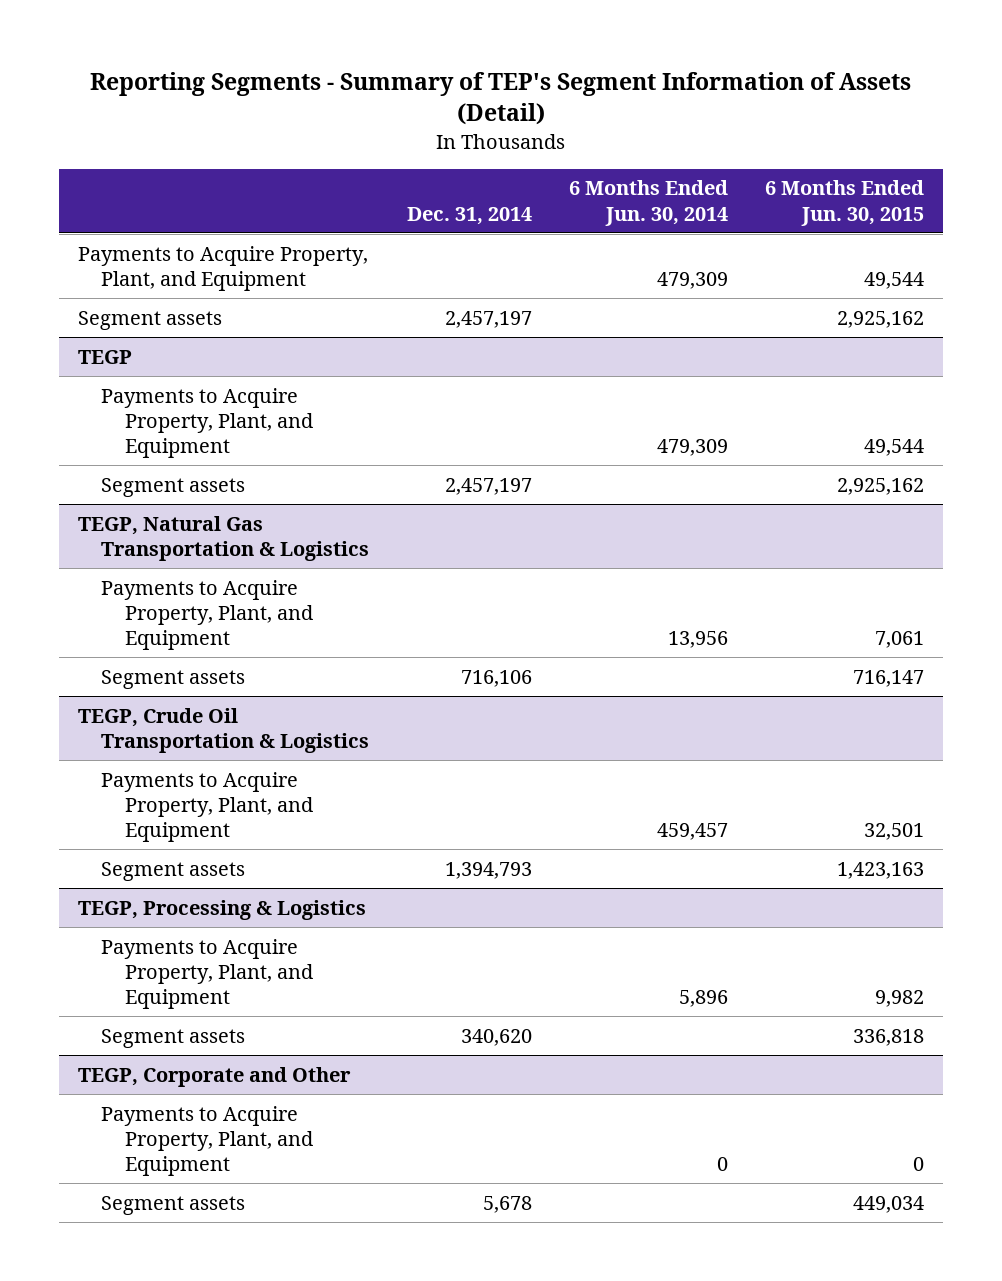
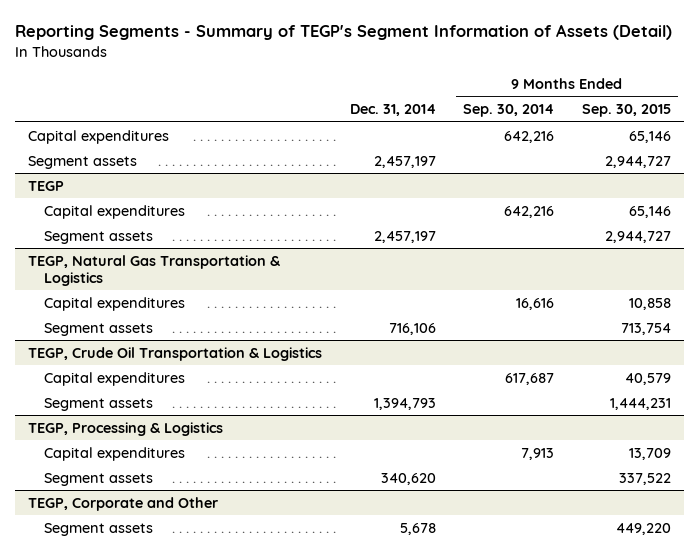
- Reporting Segments - Summary of TEP's Segment Information of Assets (Detail)
+ Reporting Segments - Summary of TEGP's Segment Information of Assets (Detail)
- | Dec. 31, 2014 | 6 Months Ended Jun. 30, 2014 | 6 Months Ended Jun. 30, 2015
+ | Dec. 31, 2014 | 9 Months Ended Sep. 30, 2014 | 9 Months Ended Sep. 30, 2015
- Payments to Acquire Property, Plant, and Equipment | | 479,309 | 49,544
+ Capital expenditures | | 642,216 | 65,146
@ TEGP
- Payments to Acquire Property, Plant, and Equipment | | 479,309 | 49,544
+ Capital expenditures | | 642,216 | 65,146
@ TEGP, Natural Gas Transportation & Logistics
- Payments to Acquire Property, Plant, and Equipment | | 13,956 | 7,061
+ Capital expenditures | | 16,616 | 10,858
@ TEGP, Crude Oil Transportation & Logistics
- Payments to Acquire Property, Plant, and Equipment | | 459,457 | 32,501
+ Capital expenditures | | 617,687 | 40,579
@ TEGP, Processing & Logistics
- Payments to Acquire Property, Plant, and Equipment | | 5,896 | 9,982
+ Capital expenditures | | 7,913 | 13,709
@ TEGP, Corporate and Other
- Payments to Acquire Property, Plant, and Equipment | | 0 | 0

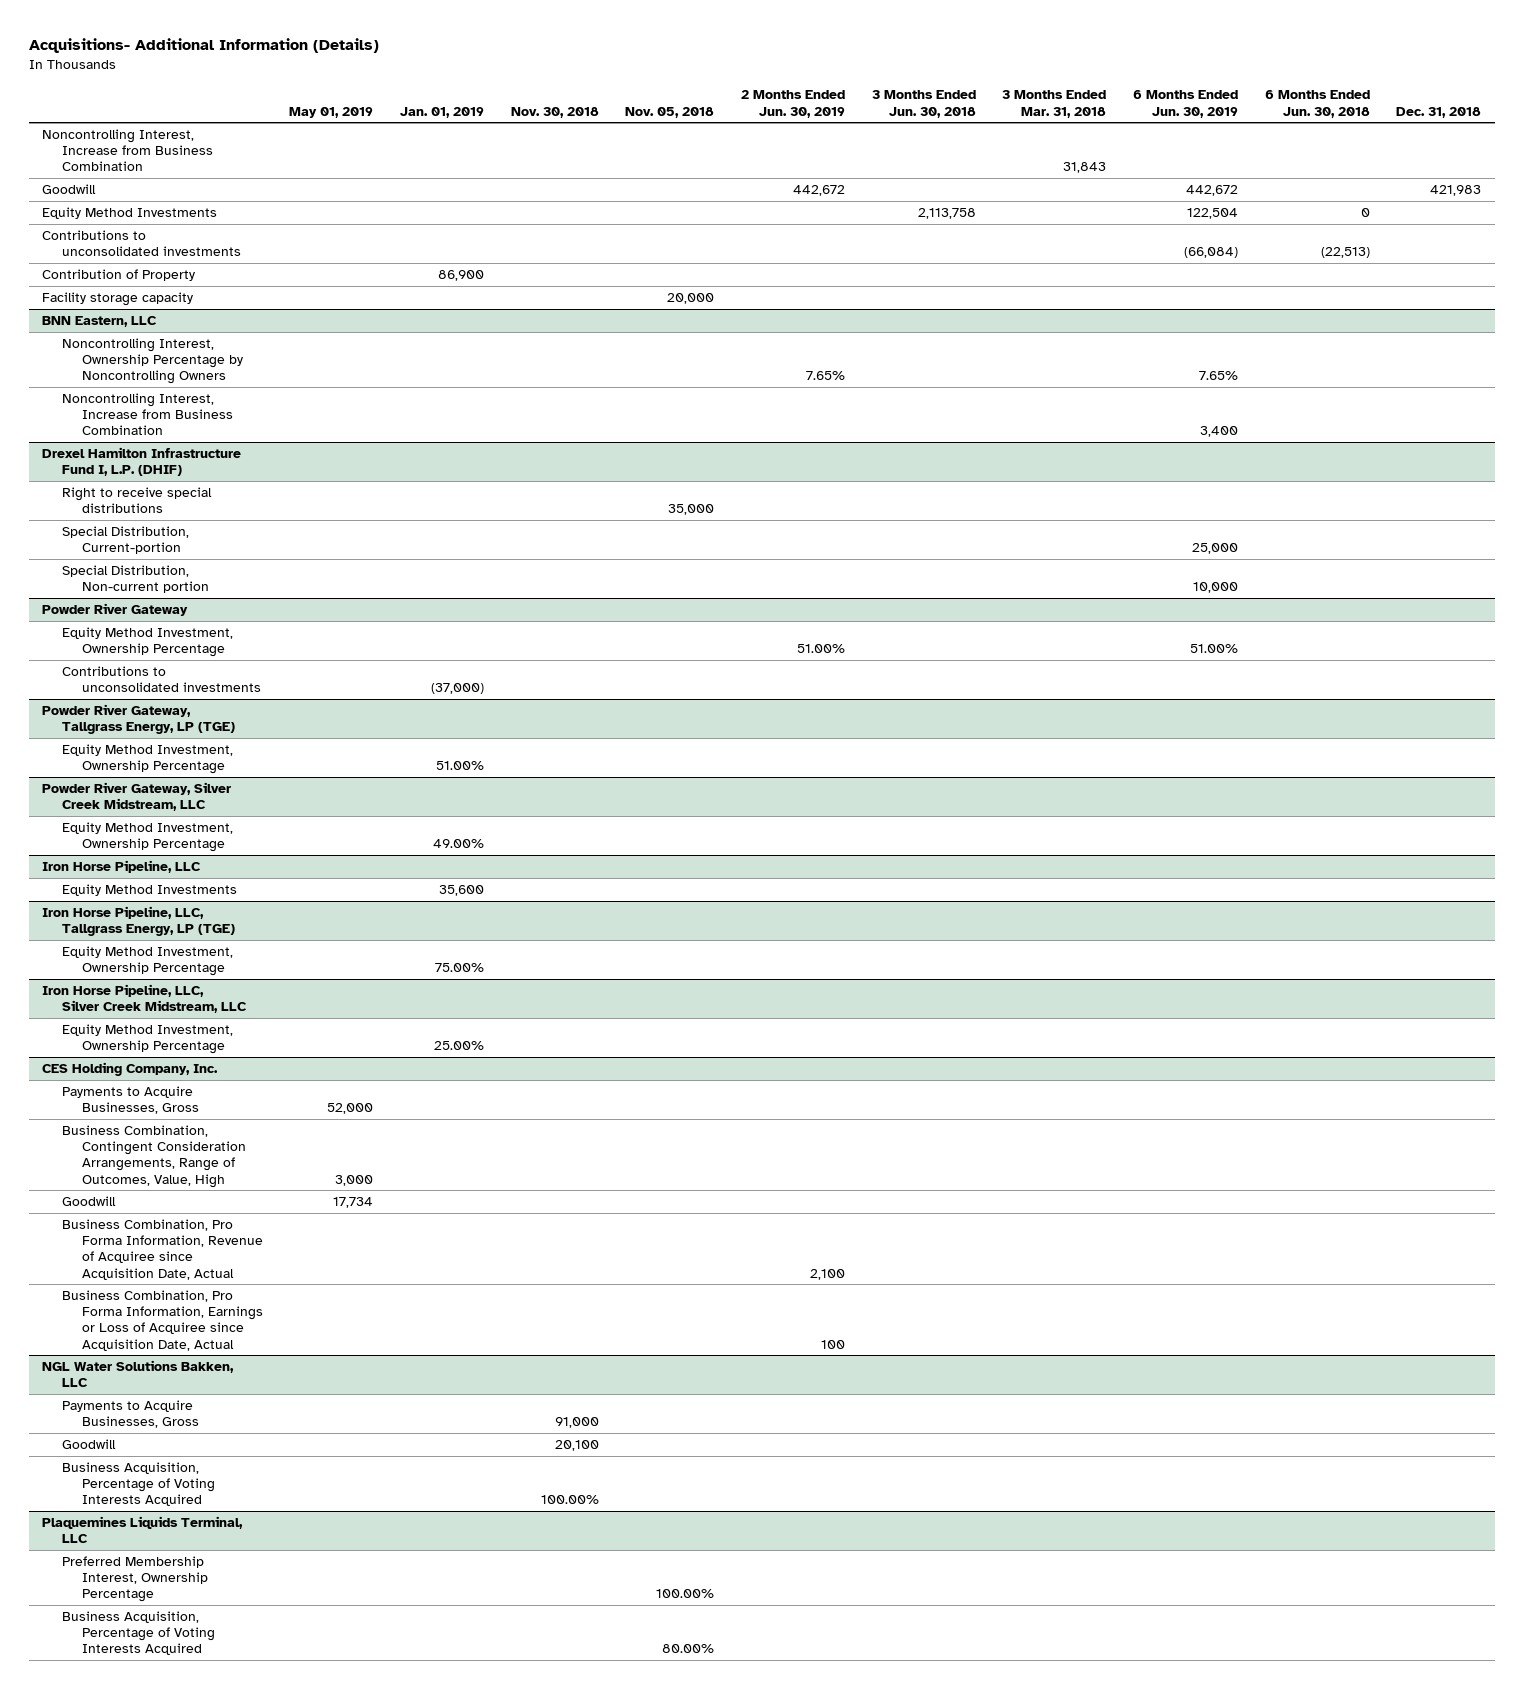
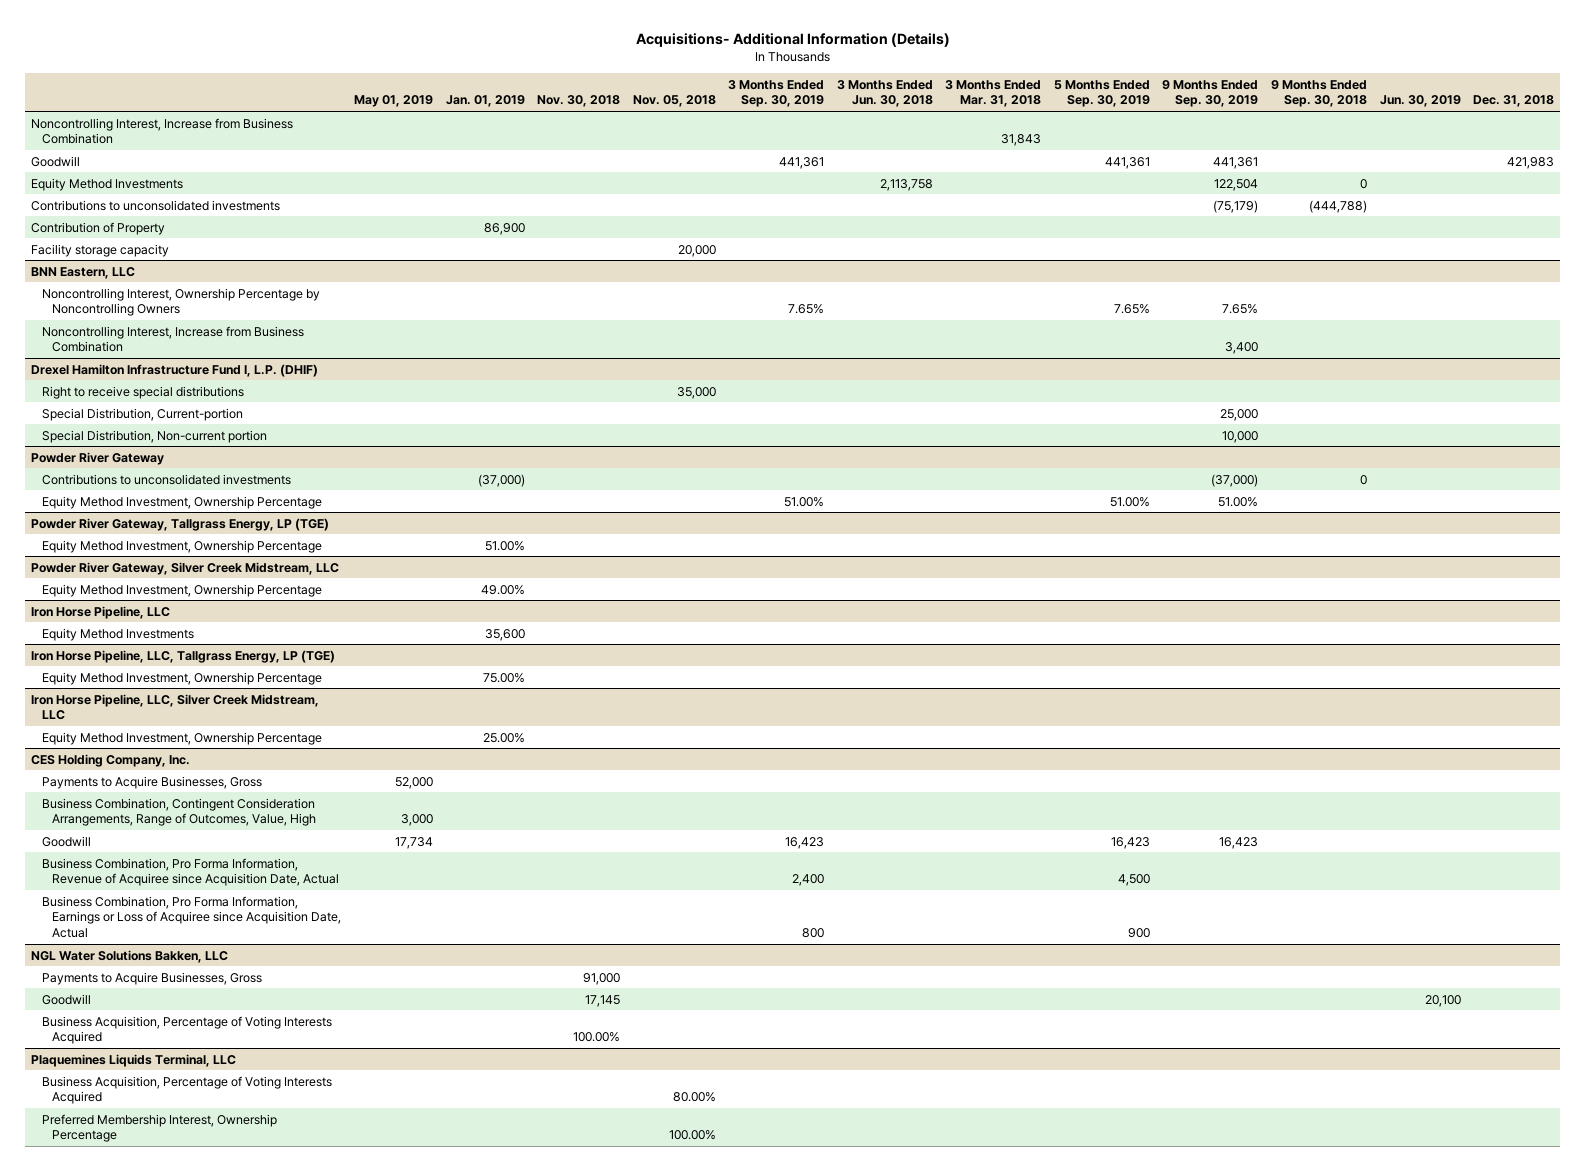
- | May 01, 2019 | Jan. 01, 2019 | Nov. 30, 2018 | Nov. 05, 2018 | 2 Months Ended Jun. 30, 2019 | 3 Months Ended Jun. 30, 2018 | 3 Months Ended Mar. 31, 2018 | 6 Months Ended Jun. 30, 2019 | 6 Months Ended Jun. 30, 2018 | Dec. 31, 2018
+ | May 01, 2019 | Jan. 01, 2019 | Nov. 30, 2018 | Nov. 05, 2018 | 3 Months Ended Sep. 30, 2019 | 3 Months Ended Jun. 30, 2018 | 3 Months Ended Mar. 31, 2018 | 5 Months Ended Sep. 30, 2019 | 9 Months Ended Sep. 30, 2019 | 9 Months Ended Sep. 30, 2018 | Jun. 30, 2019 | Dec. 31, 2018
@ Powder River Gateway
moved down: Equity Method Investment, Ownership Percentage | | | | | 51.00% | | | 51.00% | 51.00% | | |
@ NGL Water Solutions Bakken, LLC
- Goodwill | | | 20,100 | | | | | | |
+ Goodwill | | | 17,145 | | | | | | | | 20,100 |
@ Plaquemines Liquids Terminal, LLC
moved down: Preferred Membership Interest, Ownership Percentage | | | | 100.00% | | | | | | | |

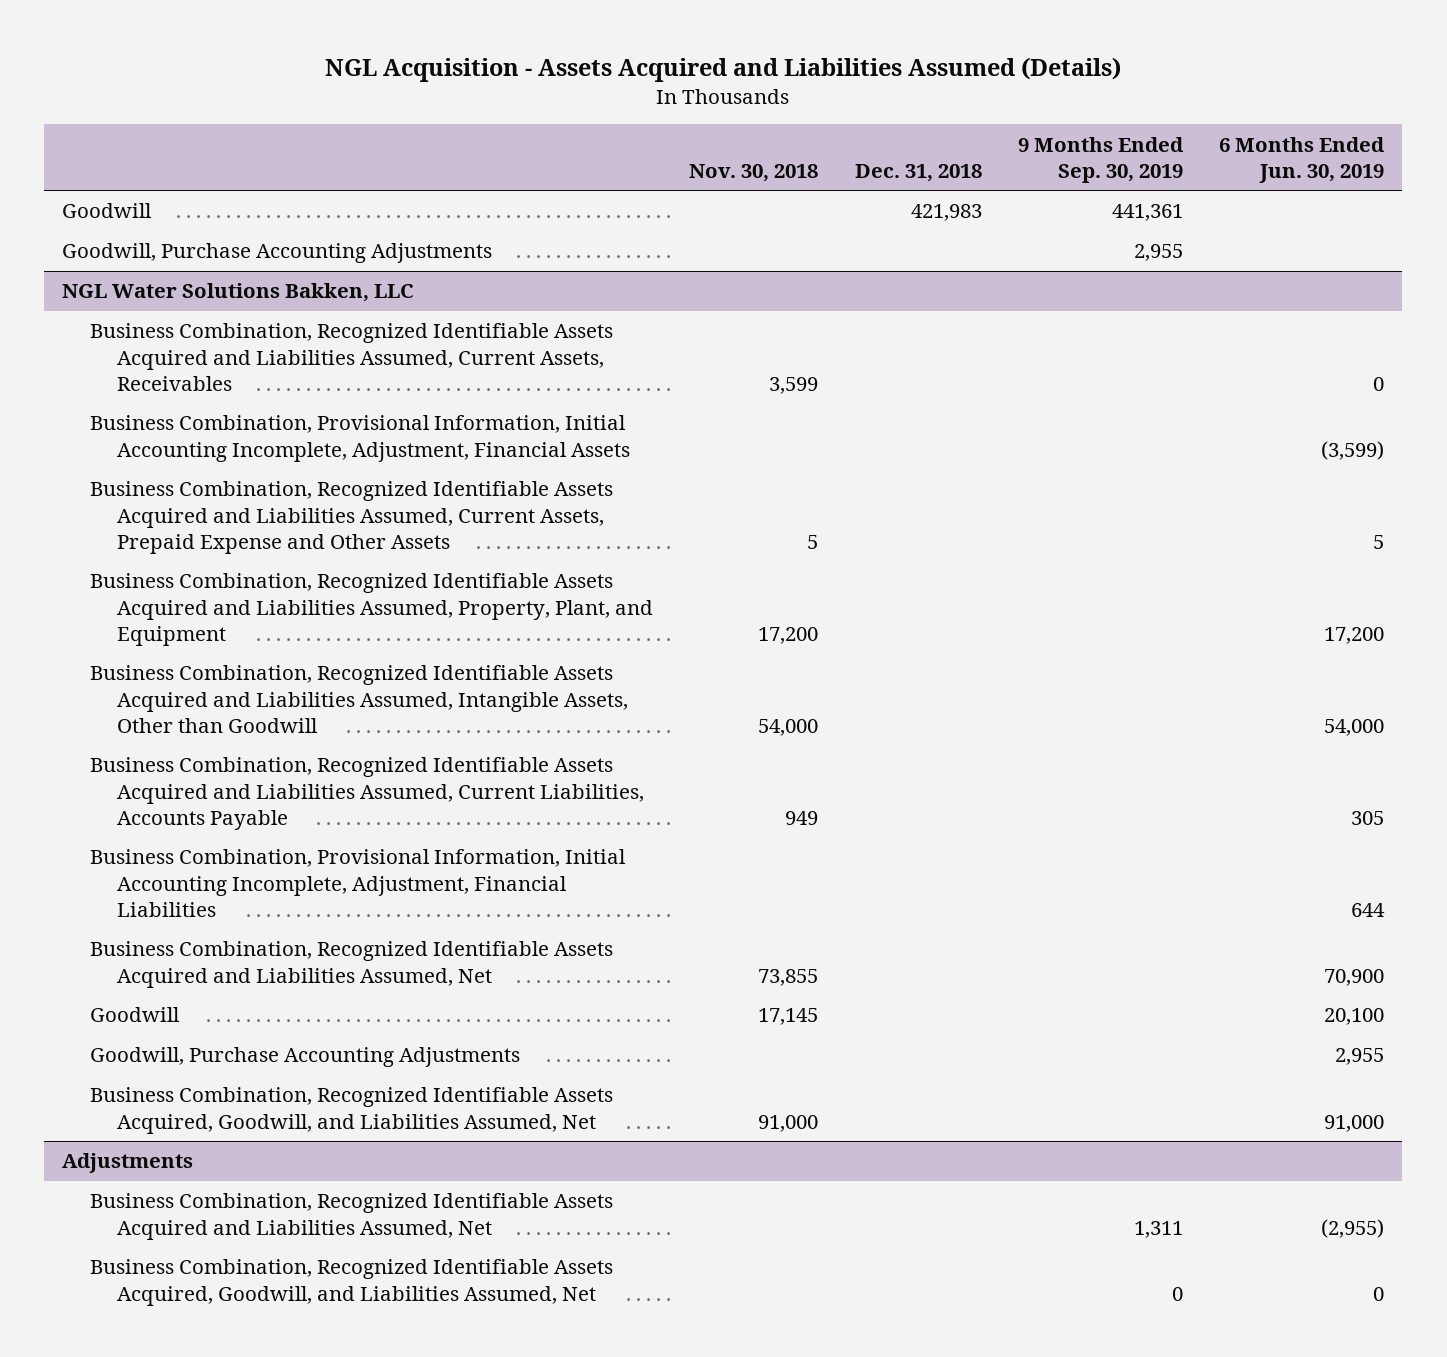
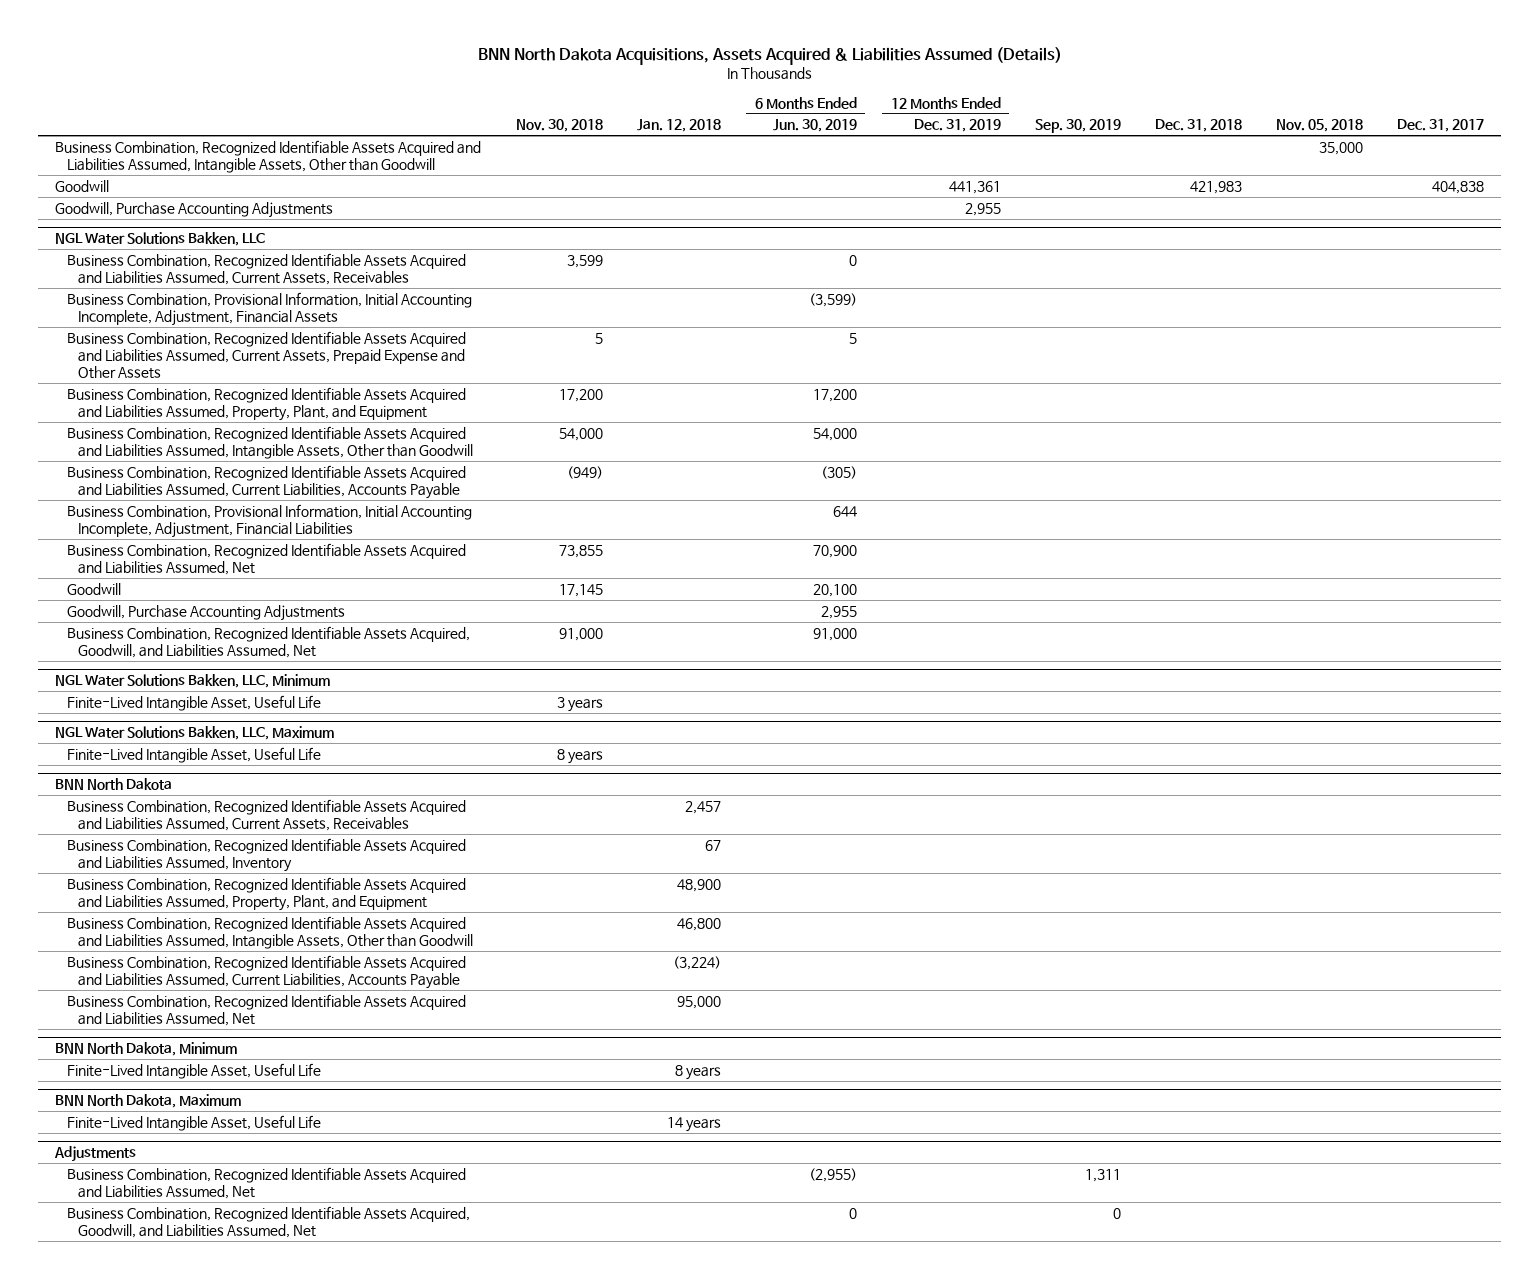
- NGL Acquisition - Assets Acquired and Liabilities Assumed (Details)
+ BNN North Dakota Acquisitions, Assets Acquired & Liabilities Assumed (Details)
- | Nov. 30, 2018 | Dec. 31, 2018 | 9 Months Ended Sep. 30, 2019 | 6 Months Ended Jun. 30, 2019
+ | Nov. 30, 2018 | Jan. 12, 2018 | 6 Months Ended Jun. 30, 2019 | 12 Months Ended Dec. 31, 2019 | Sep. 30, 2019 | Dec. 31, 2018 | Nov. 05, 2018 | Dec. 31, 2017
+ Business Combination, Recognized Identifiable Assets Acquired and Liabilities Assumed, Intangible Assets, Other than Goodwill | | | | | | | 35,000 |
@ NGL Water Solutions Bakken, LLC
- Business Combination, Recognized Identifiable Assets Acquired and Liabilities Assumed, Current Liabilities, Accounts Payable | 949 | | | 305
+ Business Combination, Recognized Identifiable Assets Acquired and Liabilities Assumed, Current Liabilities, Accounts Payable | (949) | | (305) | | | | |
+ NGL Water Solutions Bakken, LLC, Minimum
+ Finite-Lived Intangible Asset, Useful Life | 3 years | | | | | | |
+ NGL Water Solutions Bakken, LLC, Maximum
+ Finite-Lived Intangible Asset, Useful Life | 8 years | | | | | | |
+ BNN North Dakota
+ Business Combination, Recognized Identifiable Assets Acquired and Liabilities Assumed, Current Assets, Receivables | | 2,457 | | | | | |
+ Business Combination, Recognized Identifiable Assets Acquired and Liabilities Assumed, Inventory | | 67 | | | | | |
+ Business Combination, Recognized Identifiable Assets Acquired and Liabilities Assumed, Property, Plant, and Equipment | | 48,900 | | | | | |
+ Business Combination, Recognized Identifiable Assets Acquired and Liabilities Assumed, Intangible Assets, Other than Goodwill | | 46,800 | | | | | |
+ Business Combination, Recognized Identifiable Assets Acquired and Liabilities Assumed, Current Liabilities, Accounts Payable | | (3,224) | | | | | |
+ Business Combination, Recognized Identifiable Assets Acquired and Liabilities Assumed, Net | | 95,000 | | | | | |
+ BNN North Dakota, Minimum
+ Finite-Lived Intangible Asset, Useful Life | | 8 years | | | | | |
+ BNN North Dakota, Maximum
+ Finite-Lived Intangible Asset, Useful Life | | 14 years | | | | | |

